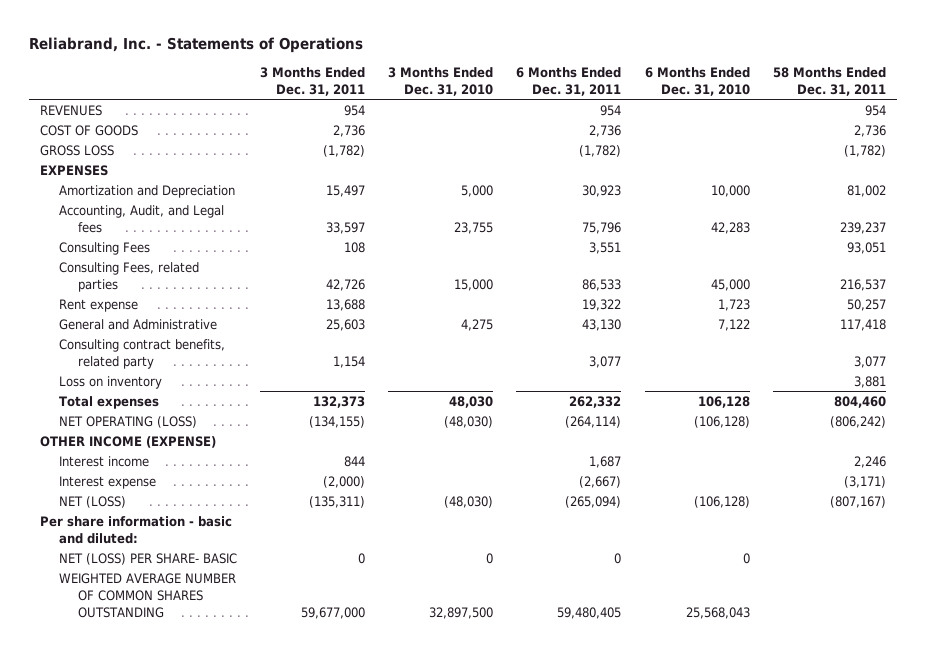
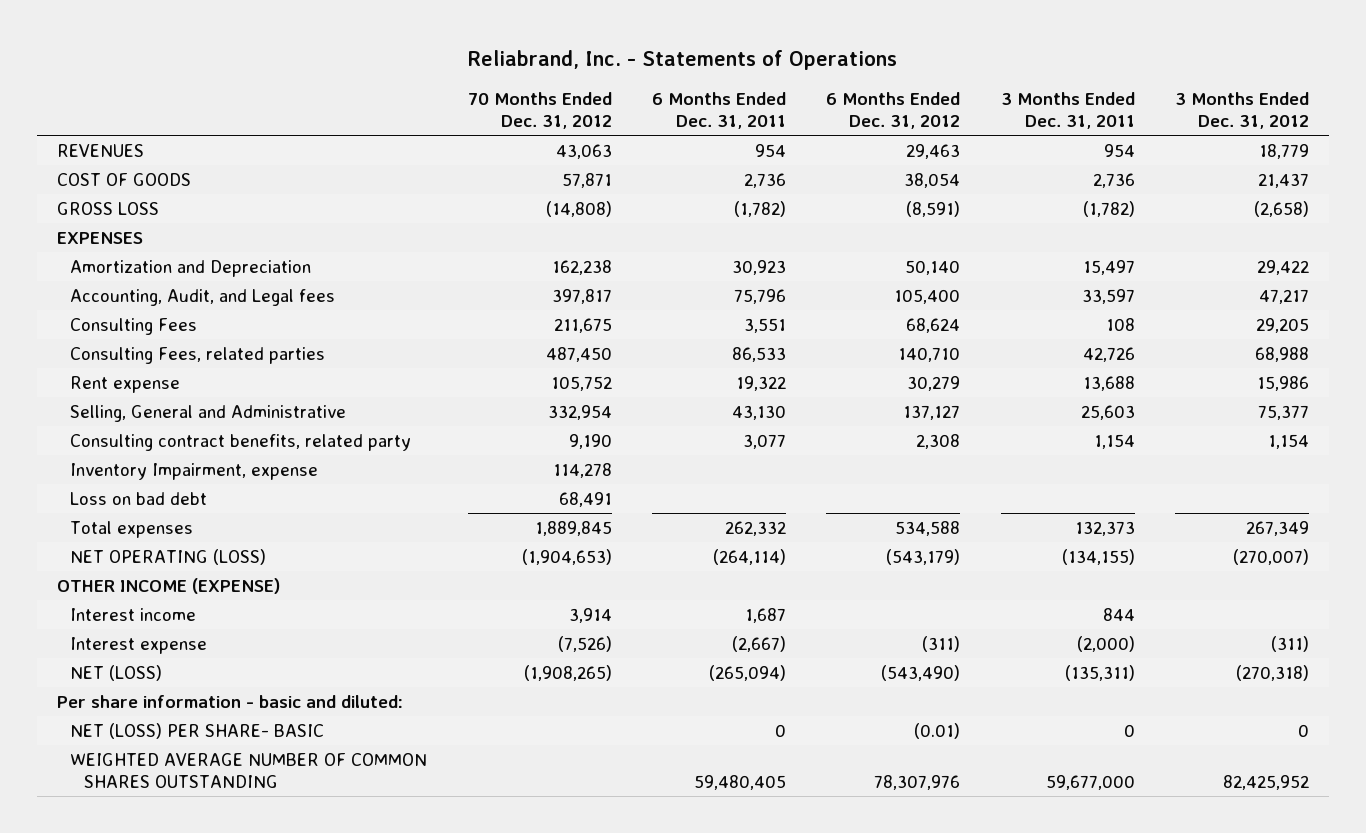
- | 3 Months Ended Dec. 31, 2011 | 3 Months Ended Dec. 31, 2010 | 6 Months Ended Dec. 31, 2011 | 6 Months Ended Dec. 31, 2010 | 58 Months Ended Dec. 31, 2011
+ | 70 Months Ended Dec. 31, 2012 | 6 Months Ended Dec. 31, 2011 | 6 Months Ended Dec. 31, 2012 | 3 Months Ended Dec. 31, 2011 | 3 Months Ended Dec. 31, 2012
- General and Administrative | 25,603 | 4,275 | 43,130 | 7,122 | 117,418
+ Selling, General and Administrative | 332,954 | 43,130 | 137,127 | 25,603 | 75,377
- Loss on inventory | | | | | 3,881
+ Inventory Impairment, expense | 114,278 | | | |
+ Loss on bad debt | 68,491 | | | |

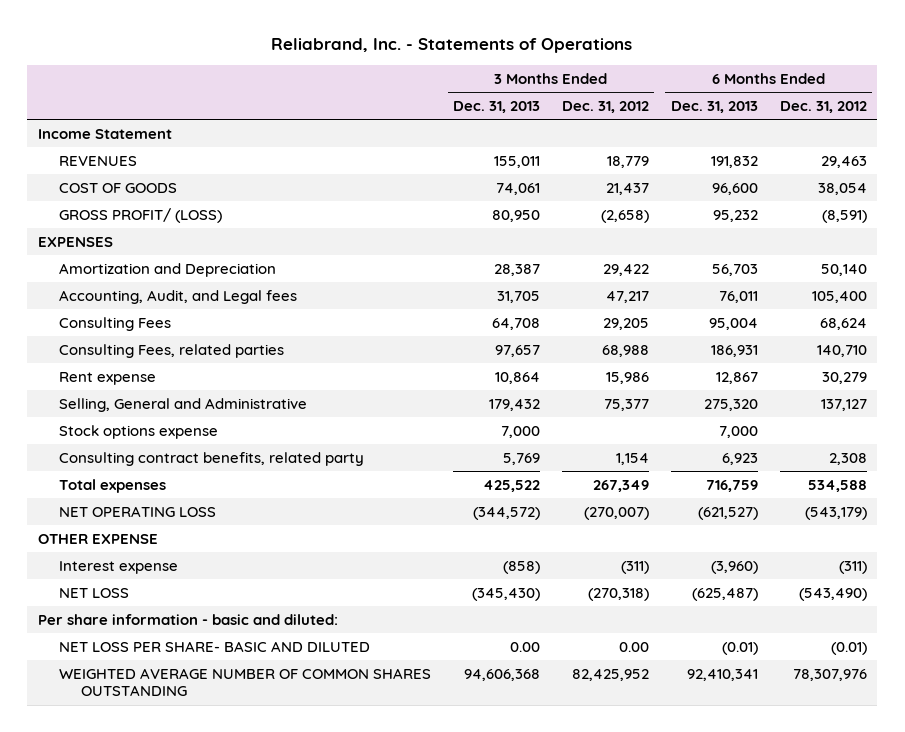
- | 70 Months Ended Dec. 31, 2012 | 6 Months Ended Dec. 31, 2011 | 6 Months Ended Dec. 31, 2012 | 3 Months Ended Dec. 31, 2011 | 3 Months Ended Dec. 31, 2012
+ | 3 Months Ended Dec. 31, 2013 | 3 Months Ended Dec. 31, 2012 | 6 Months Ended Dec. 31, 2013 | 6 Months Ended Dec. 31, 2012
+ Income Statement
- GROSS LOSS | (14,808) | (1,782) | (8,591) | (1,782) | (2,658)
+ GROSS PROFIT/ (LOSS) | 80,950 | (2,658) | 95,232 | (8,591)
+ Stock options expense | 7,000 | | 7,000 |
- Inventory Impairment, expense | 114,278 | | | |
- Loss on bad debt | 68,491 | | | |
- NET OPERATING (LOSS) | (1,904,653) | (264,114) | (543,179) | (134,155) | (270,007)
- OTHER INCOME (EXPENSE)
- Interest income | 3,914 | 1,687 | | 844 |
+ NET OPERATING LOSS | (344,572) | (270,007) | (621,527) | (543,179)
+ OTHER EXPENSE
- NET (LOSS) | (1,908,265) | (265,094) | (543,490) | (135,311) | (270,318)
+ NET LOSS | (345,430) | (270,318) | (625,487) | (543,490)
- NET (LOSS) PER SHARE- BASIC | | 0 | (0.01) | 0 | 0
+ NET LOSS PER SHARE- BASIC AND DILUTED | 0.00 | 0.00 | (0.01) | (0.01)

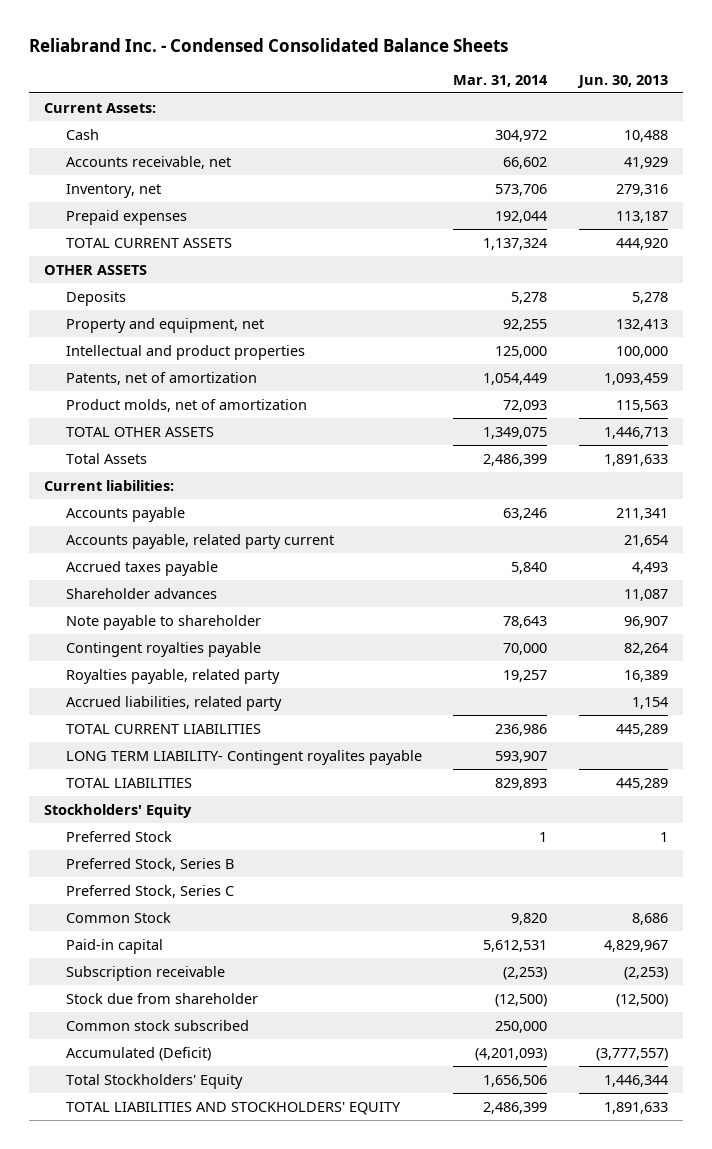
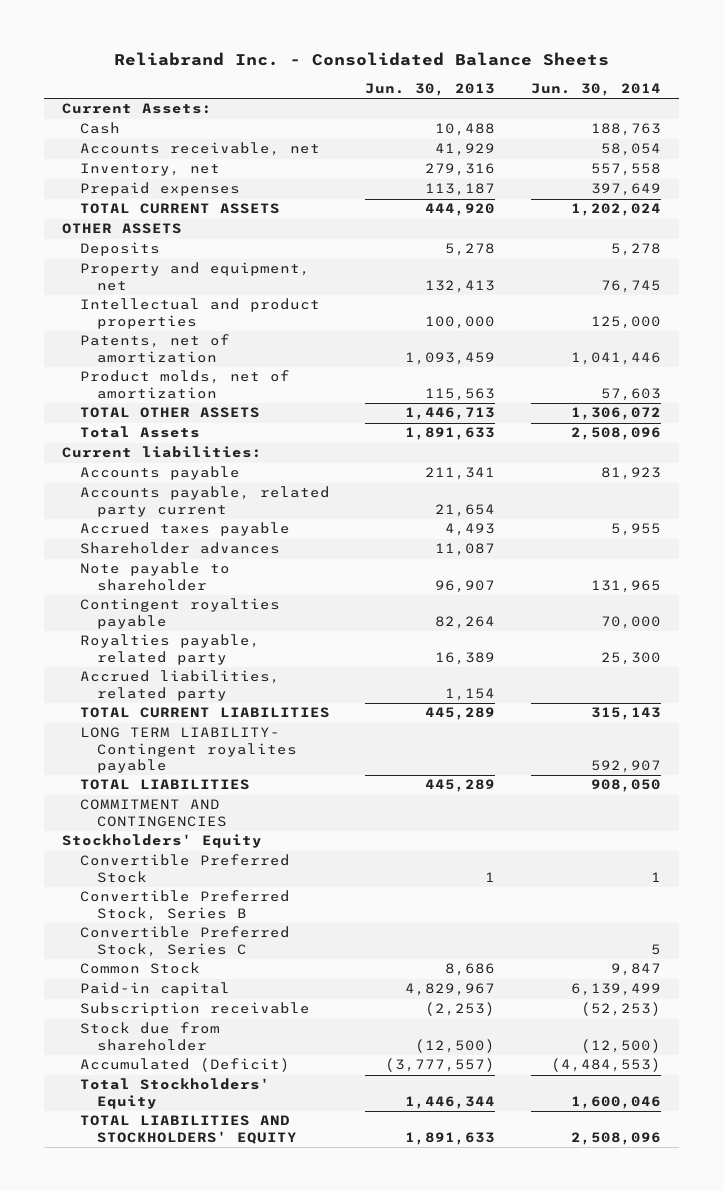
- Reliabrand Inc. - Condensed Consolidated Balance Sheets
+ Reliabrand Inc. - Consolidated Balance Sheets
- | Mar. 31, 2014 | Jun. 30, 2013
+ | Jun. 30, 2013 | Jun. 30, 2014
+ COMMITMENT AND CONTINGENCIES
- Preferred Stock | 1 | 1
- Preferred Stock, Series B
- Preferred Stock, Series C
+ Convertible Preferred Stock | 1 | 1
+ Convertible Preferred Stock, Series B
+ Convertible Preferred Stock, Series C | | 5
- Common stock subscribed | 250,000 |

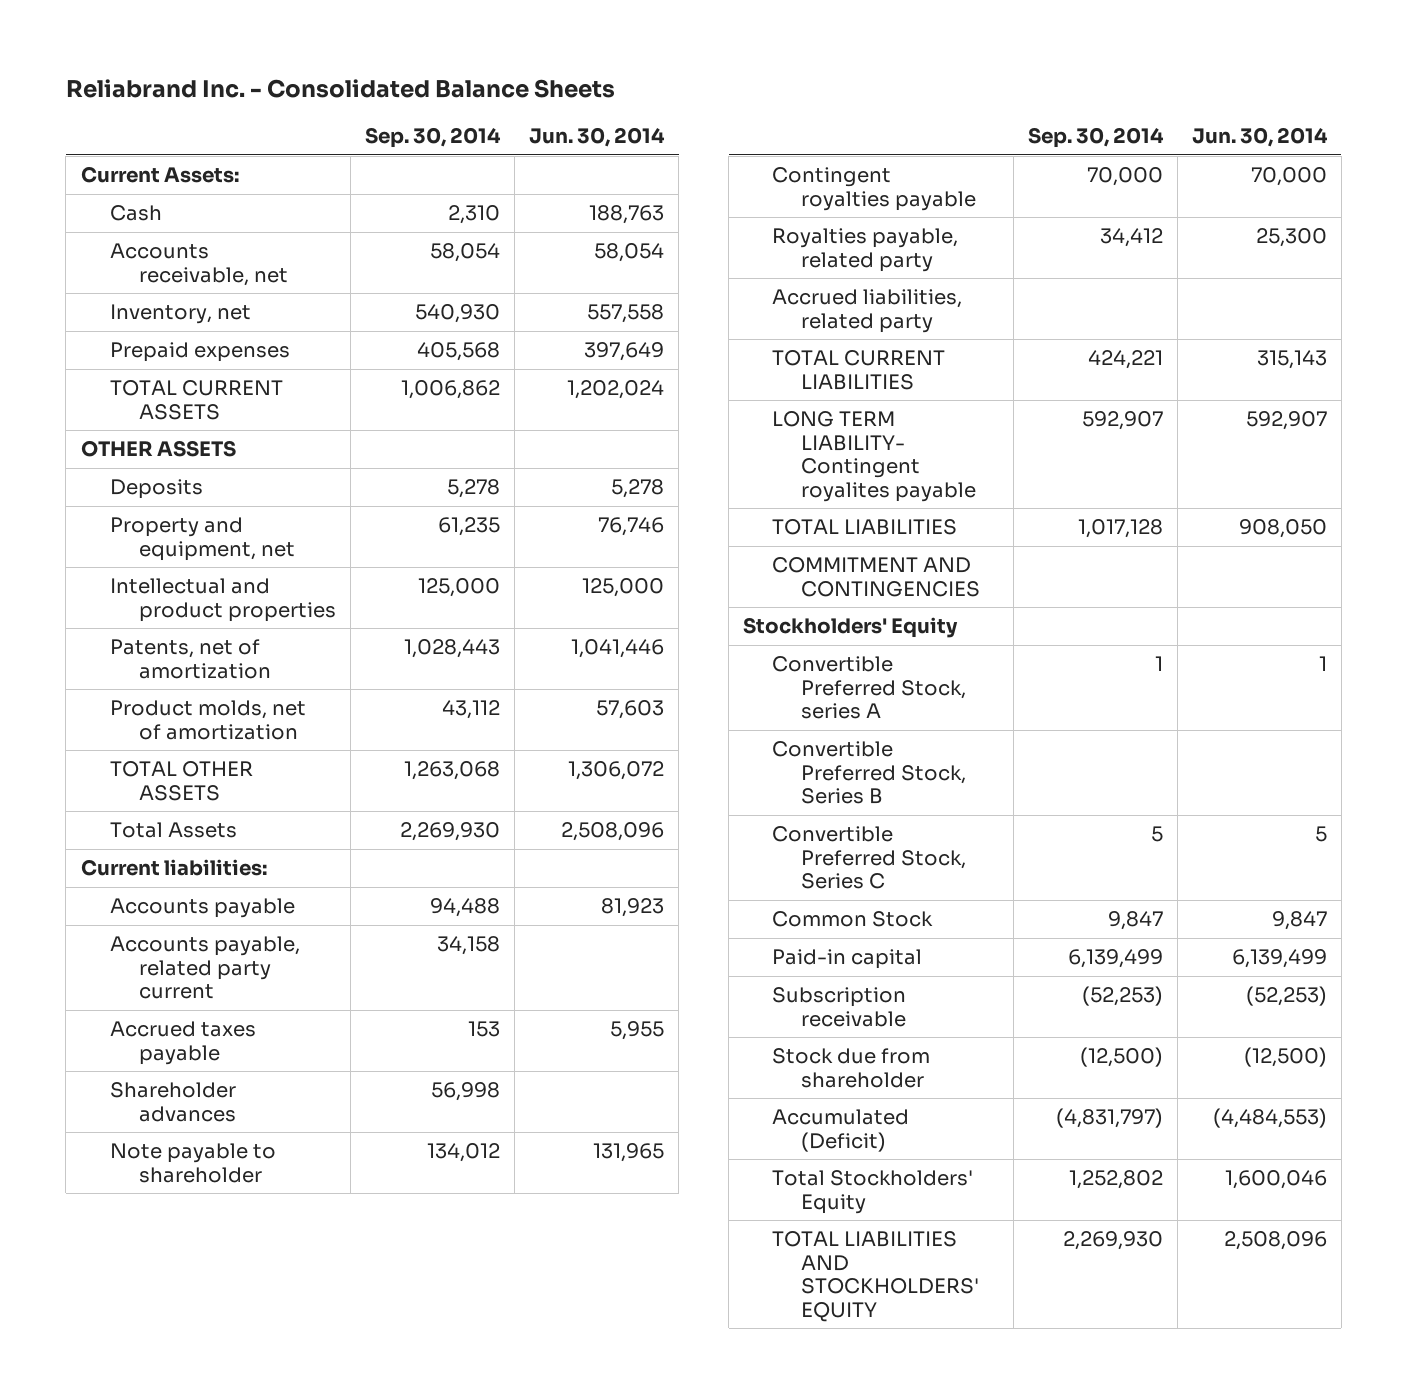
- | Jun. 30, 2013 | Jun. 30, 2014
+ | Sep. 30, 2014 | Jun. 30, 2014
- Property and equipment, net | 132,413 | 76,745
+ Property and equipment, net | 61,235 | 76,746
- Convertible Preferred Stock | 1 | 1
+ Convertible Preferred Stock, series A | 1 | 1

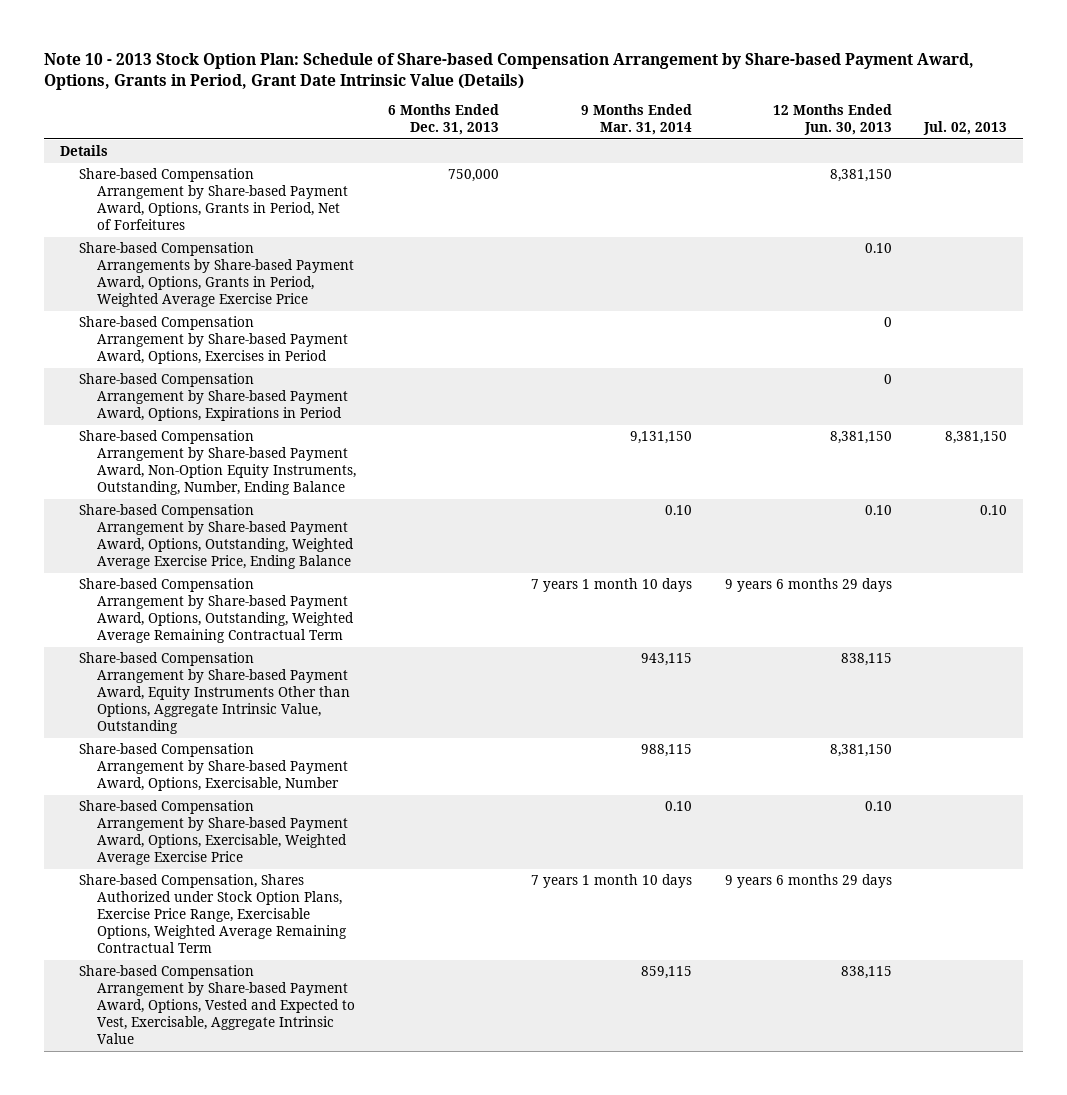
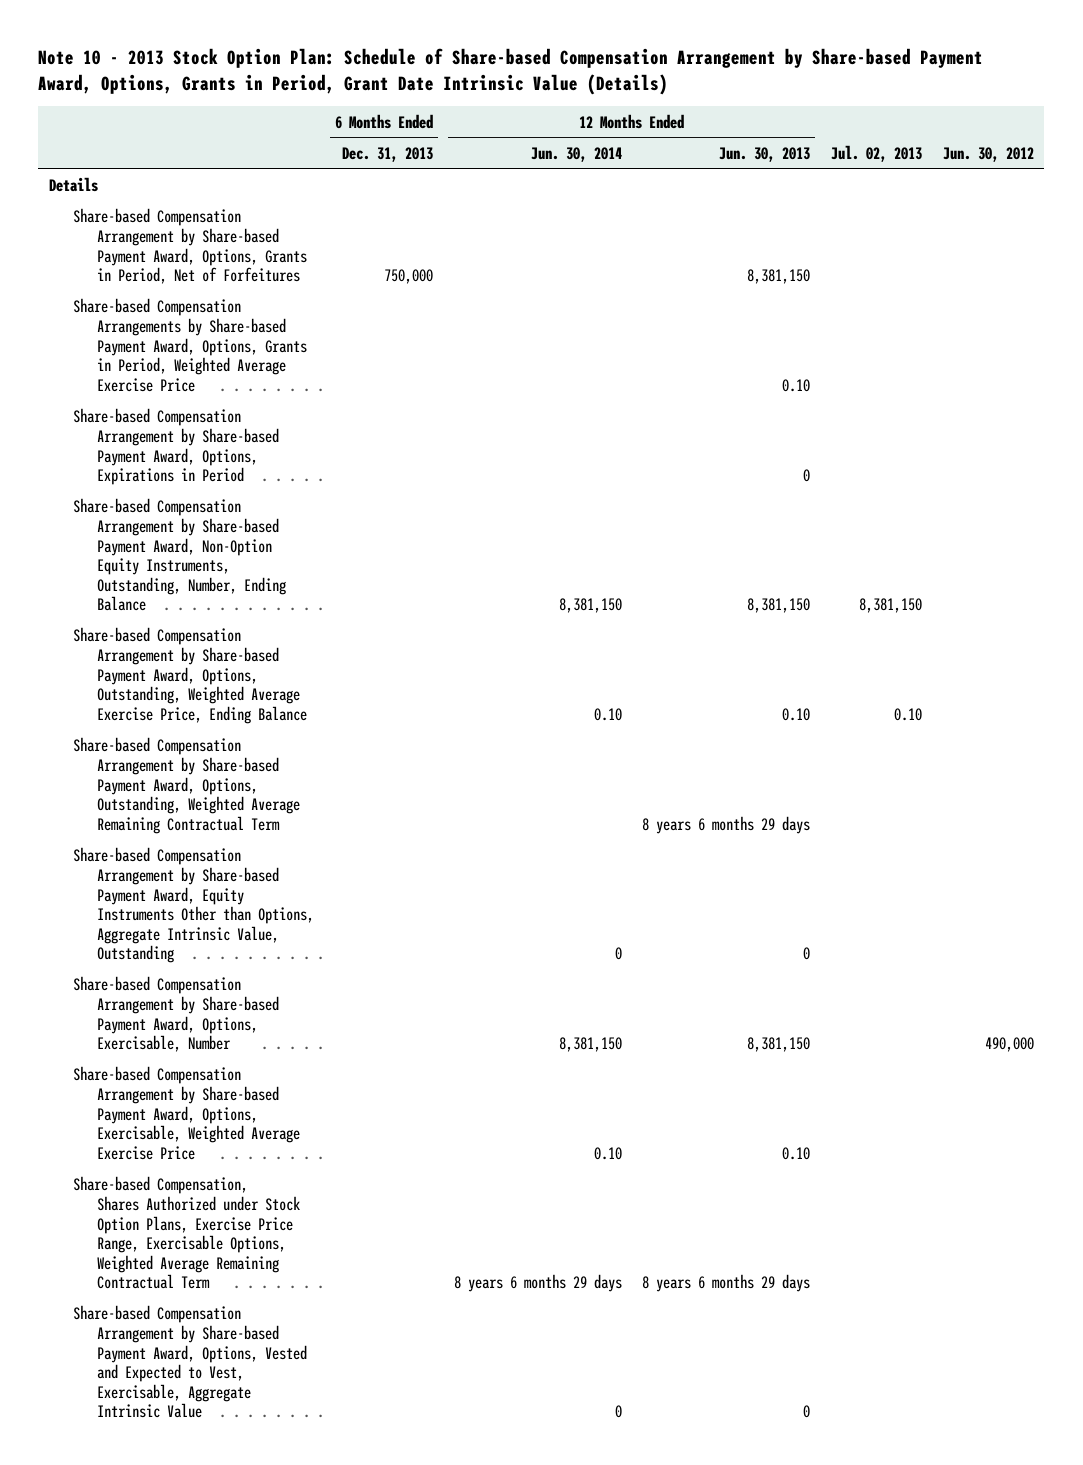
- | 6 Months Ended Dec. 31, 2013 | 9 Months Ended Mar. 31, 2014 | 12 Months Ended Jun. 30, 2013 | Jul. 02, 2013
+ | 6 Months Ended Dec. 31, 2013 | 12 Months Ended Jun. 30, 2014 | 12 Months Ended Jun. 30, 2013 | Jul. 02, 2013 | Jun. 30, 2012
- Share-based Compensation Arrangement by Share-based Payment Award, Options, Exercises in Period | | | 0 |
- Share-based Compensation Arrangement by Share-based Payment Award, Options, Outstanding, Weighted Average Remaining Contractual Term | | 7 years 1 month 10 days | 9 years 6 months 29 days |
- Share-based Compensation Arrangement by Share-based Payment Award, Equity Instruments Other than Options, Aggregate Intrinsic Value, Outstanding | | 943,115 | 838,115 |
+ Share-based Compensation Arrangement by Share-based Payment Award, Options, Outstanding, Weighted Average Remaining Contractual Term | | | 8 years 6 months 29 days | |
+ Share-based Compensation Arrangement by Share-based Payment Award, Equity Instruments Other than Options, Aggregate Intrinsic Value, Outstanding | | 0 | 0 | |
- Share-based Compensation, Shares Authorized under Stock Option Plans, Exercise Price Range, Exercisable Options, Weighted Average Remaining Contractual Term | | 7 years 1 month 10 days | 9 years 6 months 29 days |
- Share-based Compensation Arrangement by Share-based Payment Award, Options, Vested and Expected to Vest, Exercisable, Aggregate Intrinsic Value | | 859,115 | 838,115 |
+ Share-based Compensation, Shares Authorized under Stock Option Plans, Exercise Price Range, Exercisable Options, Weighted Average Remaining Contractual Term | | 8 years 6 months 29 days | 8 years 6 months 29 days | |
+ Share-based Compensation Arrangement by Share-based Payment Award, Options, Vested and Expected to Vest, Exercisable, Aggregate Intrinsic Value | | 0 | 0 | |

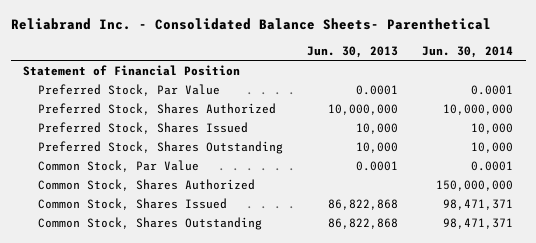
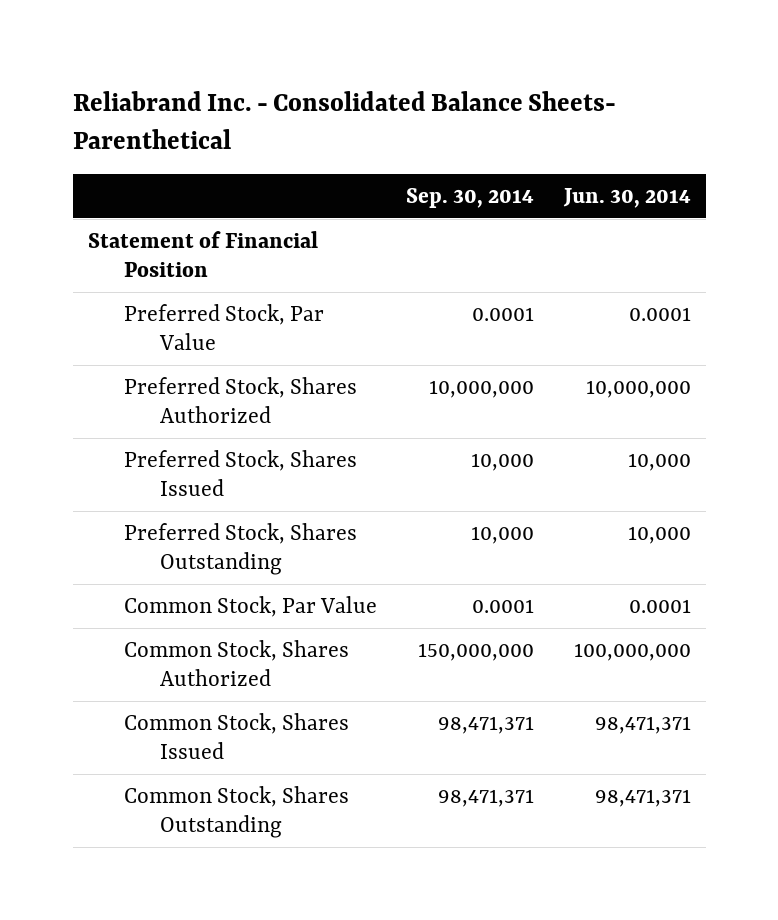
- | Jun. 30, 2013 | Jun. 30, 2014
+ | Sep. 30, 2014 | Jun. 30, 2014
- Common Stock, Shares Authorized | | 150,000,000
+ Common Stock, Shares Authorized | 150,000,000 | 100,000,000

